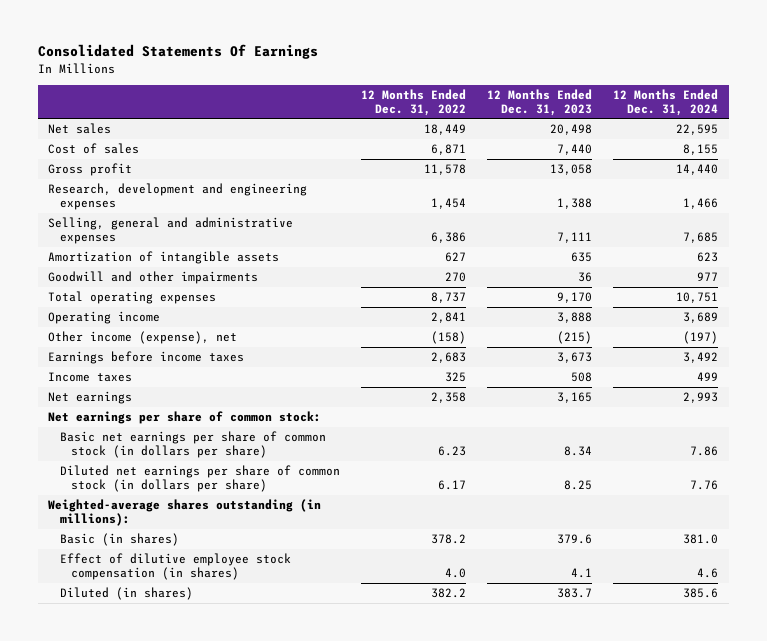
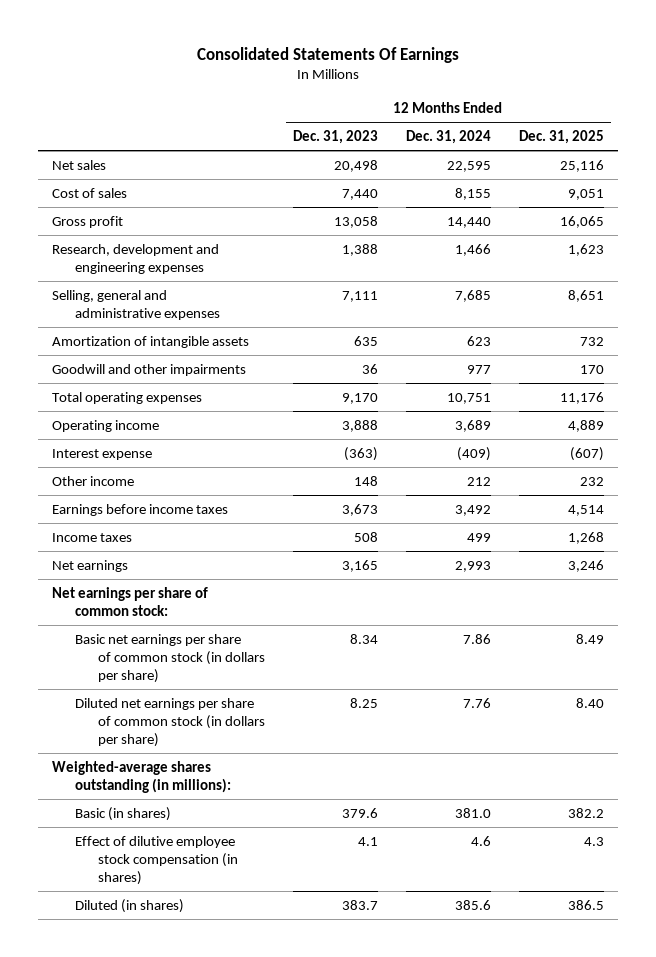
- | 12 Months Ended Dec. 31, 2022 | 12 Months Ended Dec. 31, 2023 | 12 Months Ended Dec. 31, 2024
+ | 12 Months Ended Dec. 31, 2023 | 12 Months Ended Dec. 31, 2024 | 12 Months Ended Dec. 31, 2025
- Other income (expense), net | (158) | (215) | (197)
+ Interest expense | (363) | (409) | (607)
+ Other income | 148 | 212 | 232

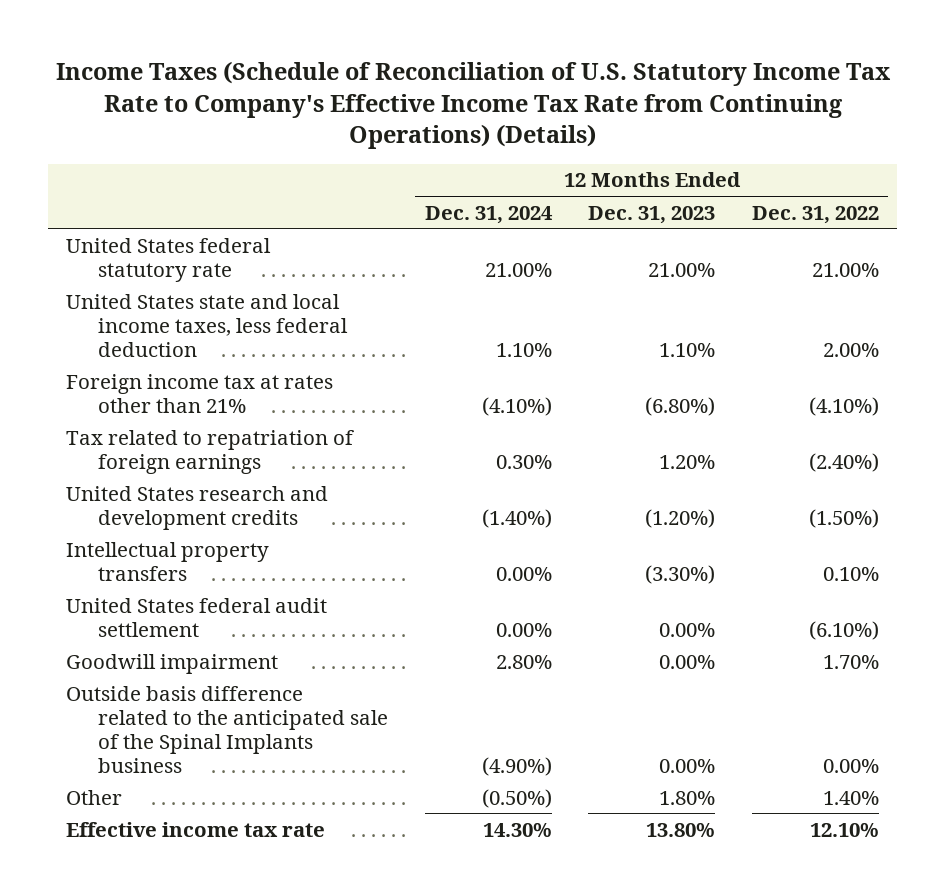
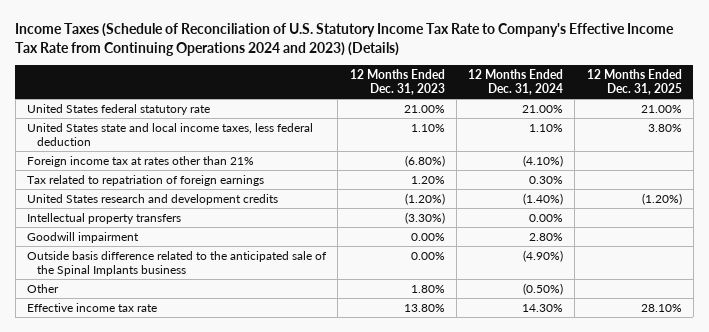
- Income Taxes (Schedule of Reconciliation of U.S. Statutory Income Tax Rate to Company's Effective Income Tax Rate from Continuing Operations) (Details)
+ Income Taxes (Schedule of Reconciliation of U.S. Statutory Income Tax Rate to Company's Effective Income Tax Rate from Continuing Operations 2024 and 2023) (Details)
- | 12 Months Ended Dec. 31, 2024 | 12 Months Ended Dec. 31, 2023 | 12 Months Ended Dec. 31, 2022
+ | 12 Months Ended Dec. 31, 2023 | 12 Months Ended Dec. 31, 2024 | 12 Months Ended Dec. 31, 2025
- United States federal audit settlement | 0.00% | 0.00% | (6.10%)

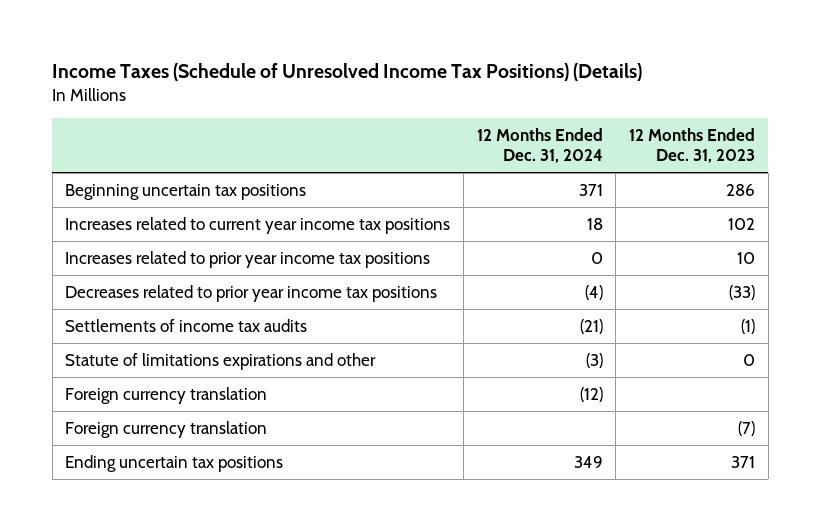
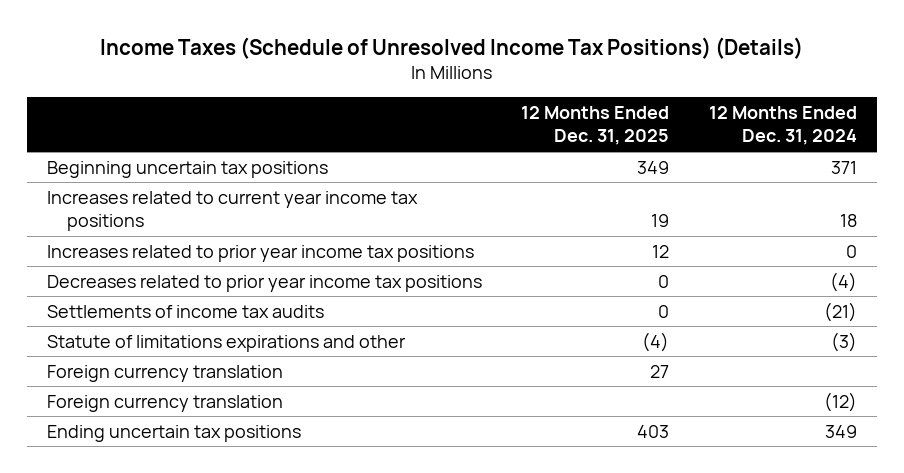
- | 12 Months Ended Dec. 31, 2024 | 12 Months Ended Dec. 31, 2023
+ | 12 Months Ended Dec. 31, 2025 | 12 Months Ended Dec. 31, 2024
moved down: Foreign currency translation | | (12)

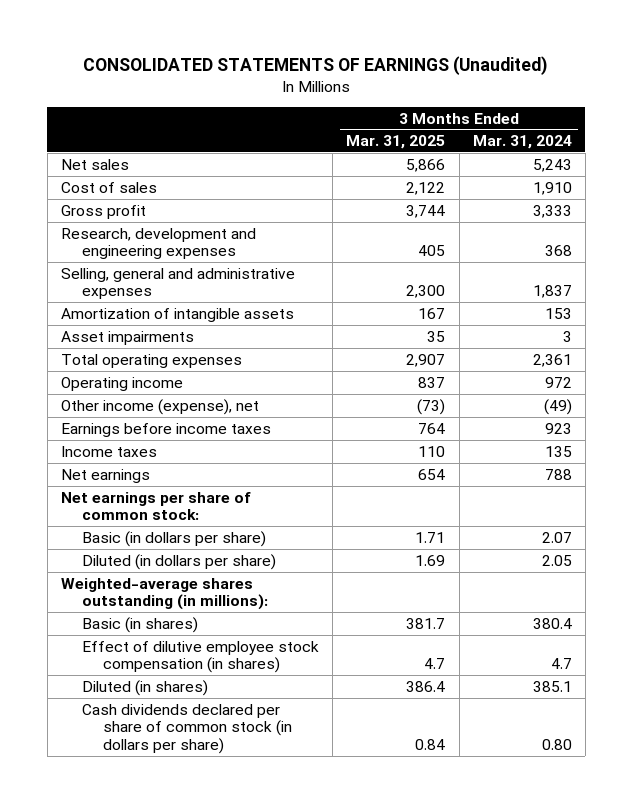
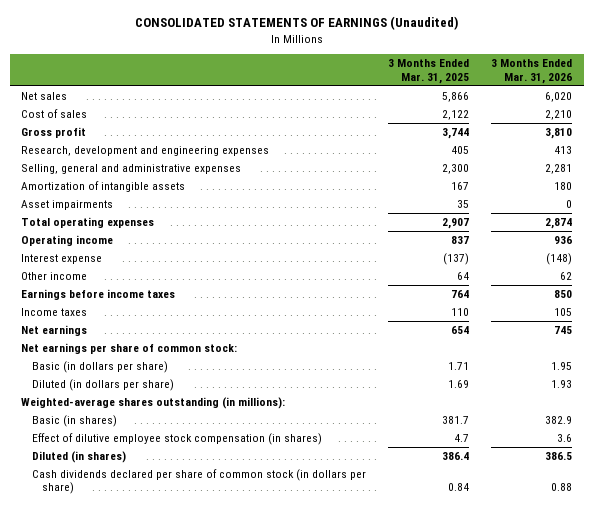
- | 3 Months Ended Mar. 31, 2025 | 3 Months Ended Mar. 31, 2024
+ | 3 Months Ended Mar. 31, 2025 | 3 Months Ended Mar. 31, 2026
- Other income (expense), net | (73) | (49)
+ Interest expense | (137) | (148)
+ Other income | 64 | 62

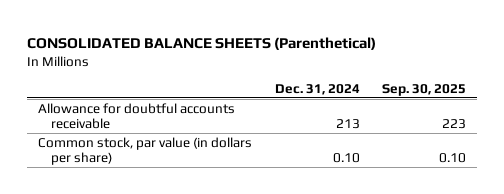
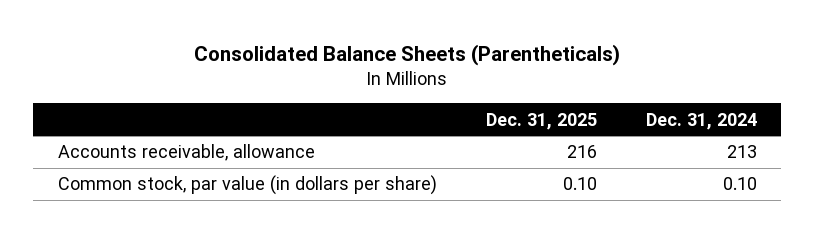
- CONSOLIDATED BALANCE SHEETS (Parenthetical)
+ Consolidated Balance Sheets (Parentheticals)
- | Dec. 31, 2024 | Sep. 30, 2025
+ | Dec. 31, 2025 | Dec. 31, 2024
- Allowance for doubtful accounts receivable | 213 | 223
+ Accounts receivable, allowance | 216 | 213

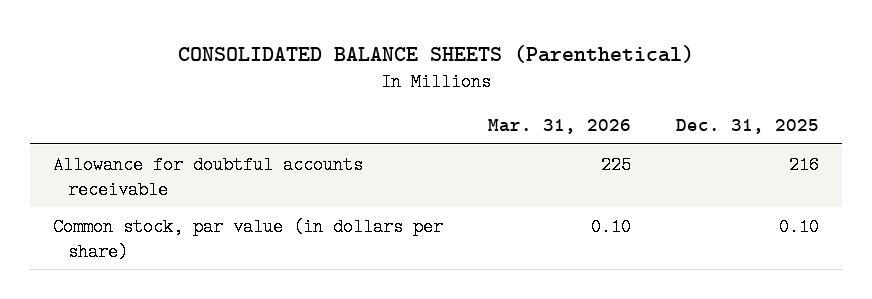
- Consolidated Balance Sheets (Parentheticals)
+ CONSOLIDATED BALANCE SHEETS (Parenthetical)
- | Dec. 31, 2025 | Dec. 31, 2024
+ | Mar. 31, 2026 | Dec. 31, 2025
- Accounts receivable, allowance | 216 | 213
+ Allowance for doubtful accounts receivable | 225 | 216

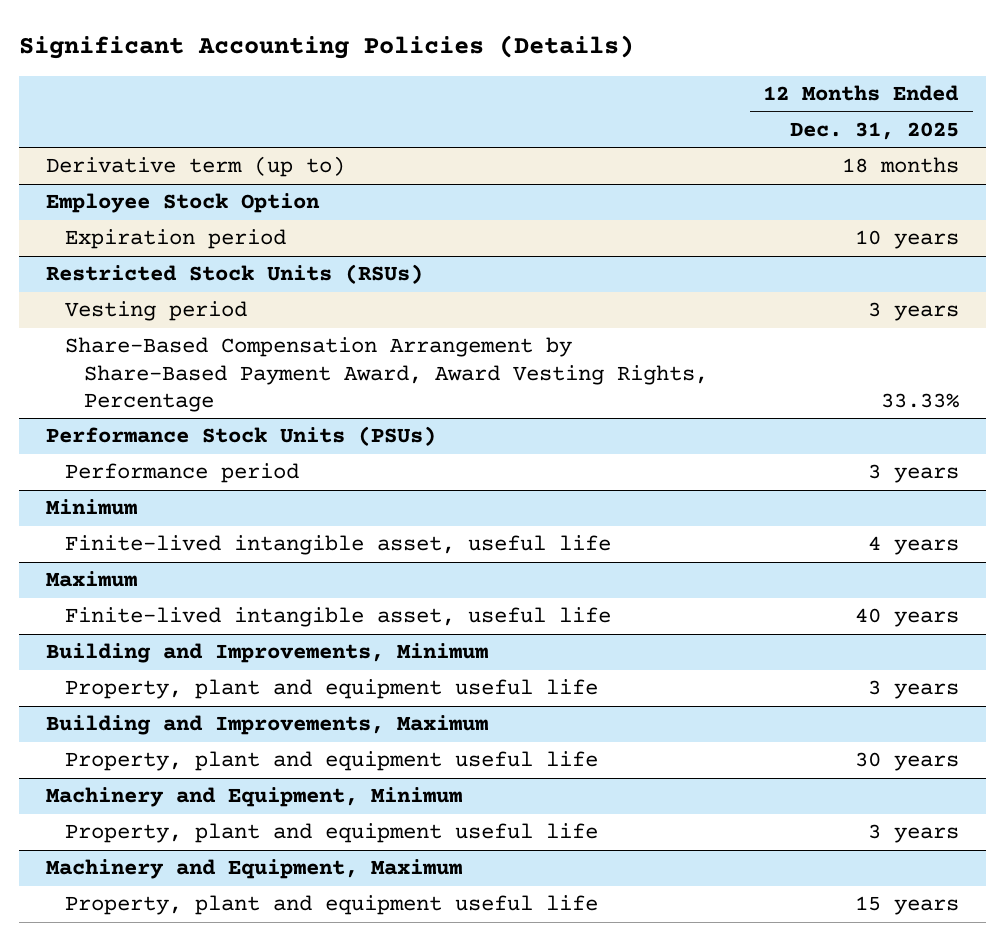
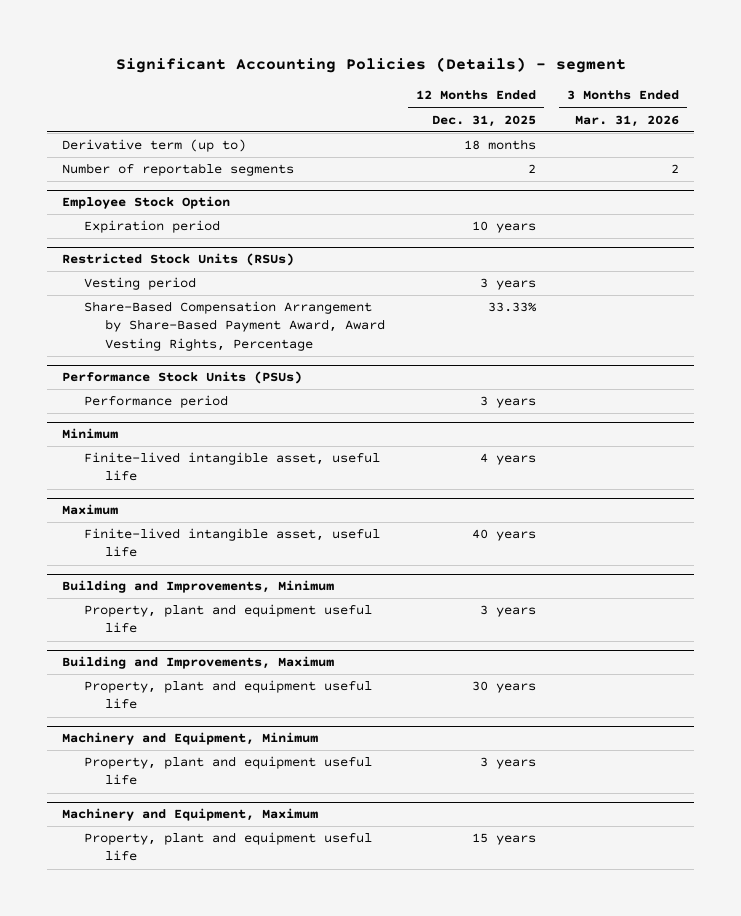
- Significant Accounting Policies (Details)
+ Significant Accounting Policies (Details) - segment
- | 12 Months Ended Dec. 31, 2025
+ | 12 Months Ended Dec. 31, 2025 | 3 Months Ended Mar. 31, 2026
+ Number of reportable segments | 2 | 2

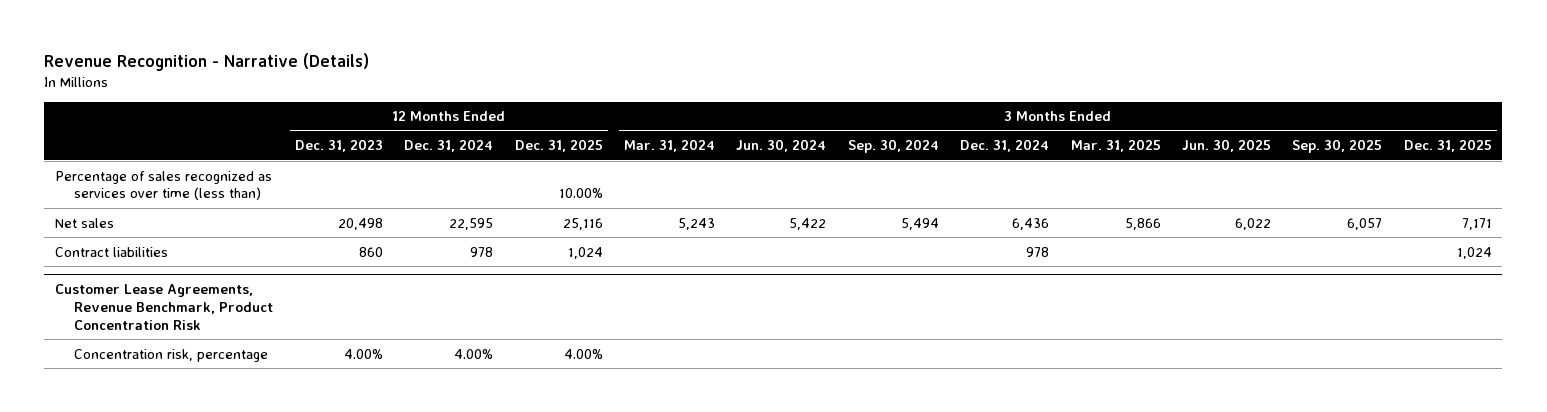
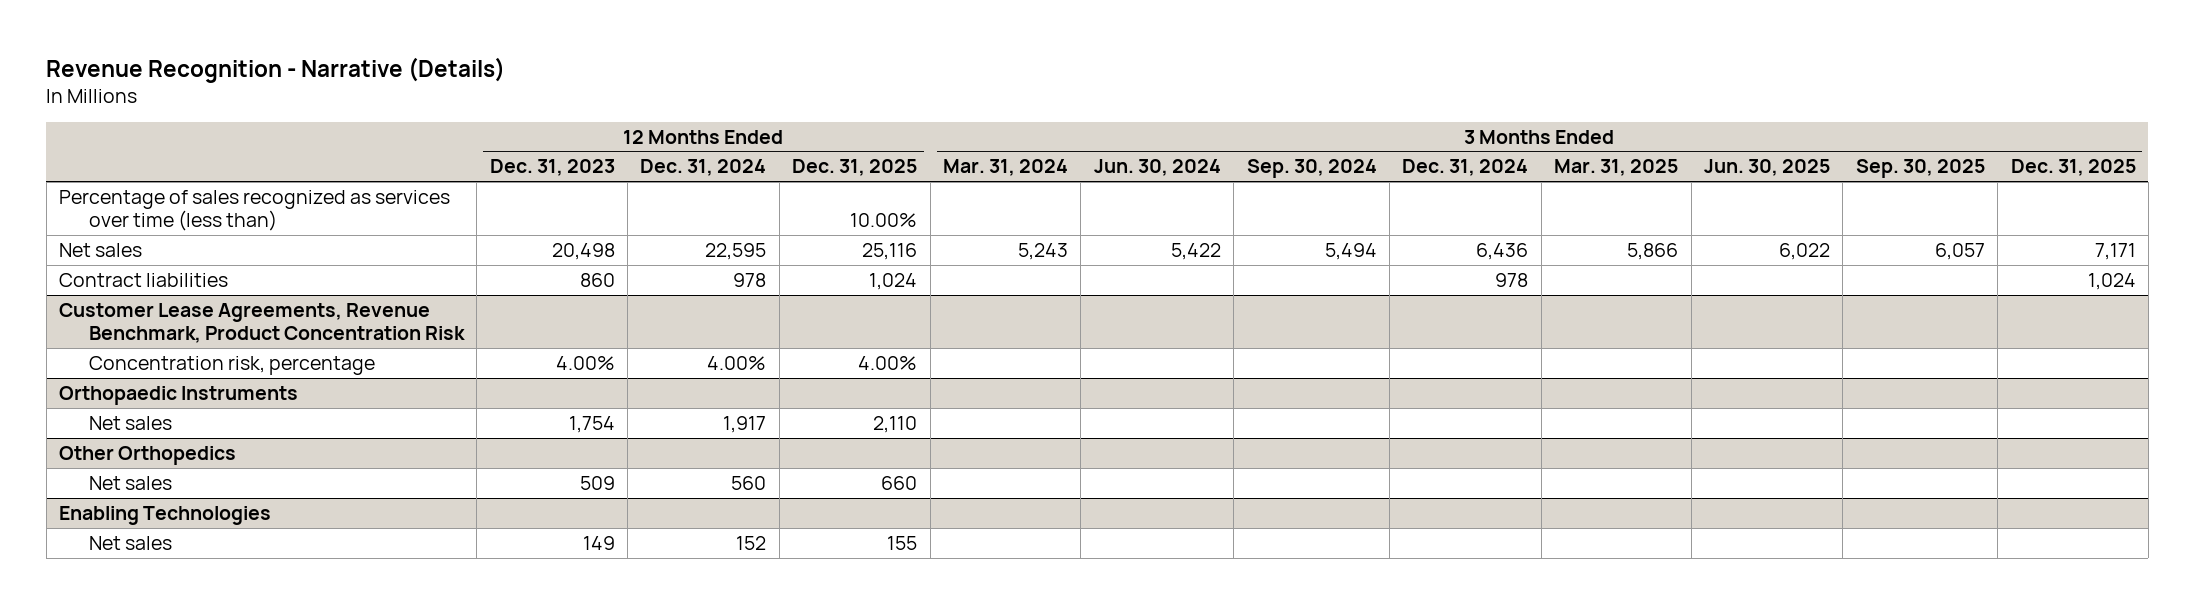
+ Orthopaedic Instruments
+ Net sales | 1,754 | 1,917 | 2,110 | | | | | | | |
+ Other Orthopedics
+ Net sales | 509 | 560 | 660 | | | | | | | |
+ Enabling Technologies
+ Net sales | 149 | 152 | 155 | | | | | | | |

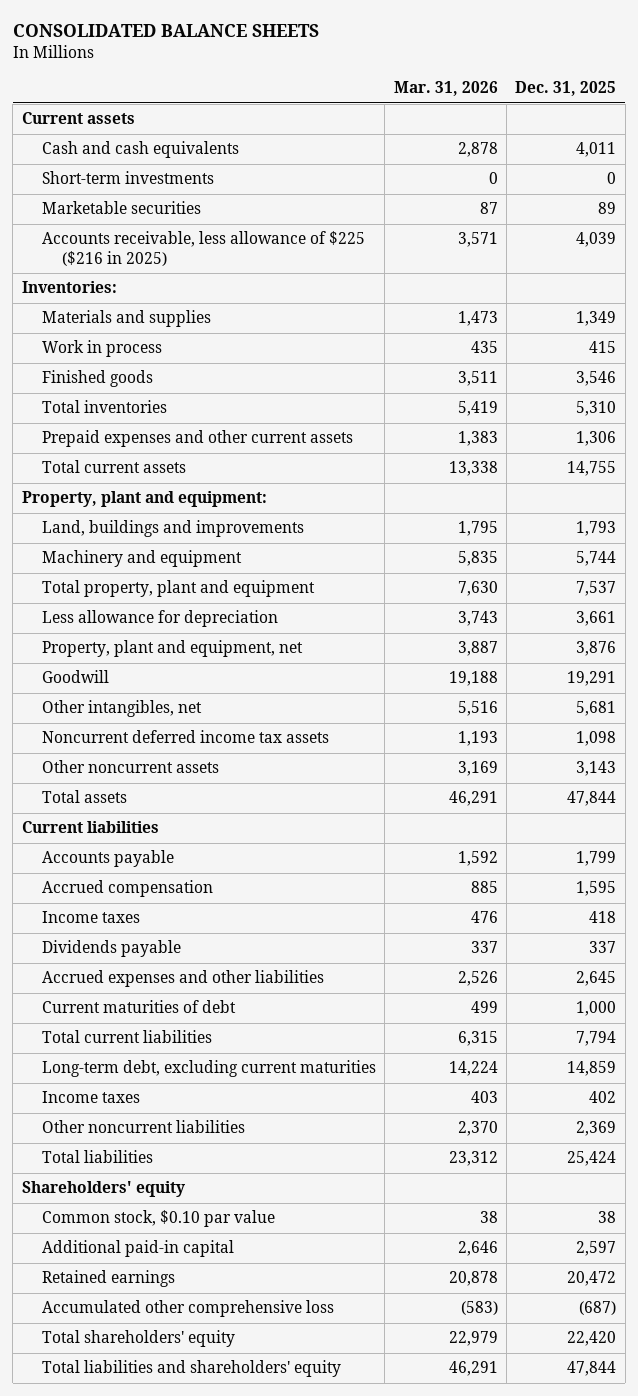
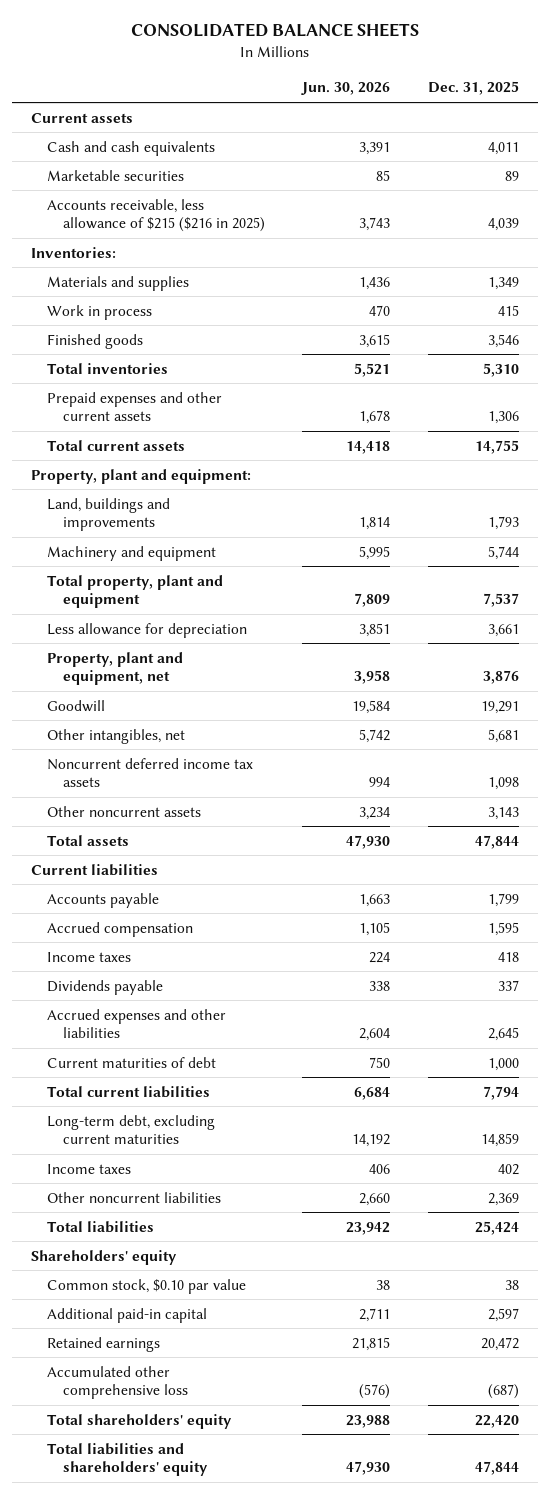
- | Mar. 31, 2026 | Dec. 31, 2025
+ | Jun. 30, 2026 | Dec. 31, 2025
- Short-term investments | 0 | 0
- Accounts receivable, less allowance of $225 ($216 in 2025) | 3,571 | 4,039
+ Accounts receivable, less allowance of $215 ($216 in 2025) | 3,743 | 4,039

